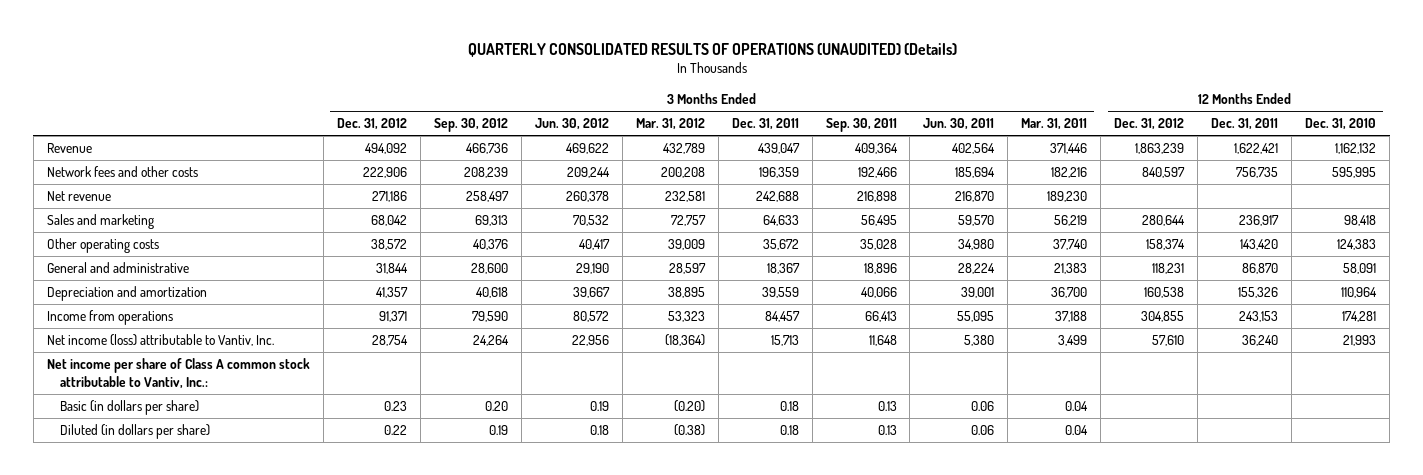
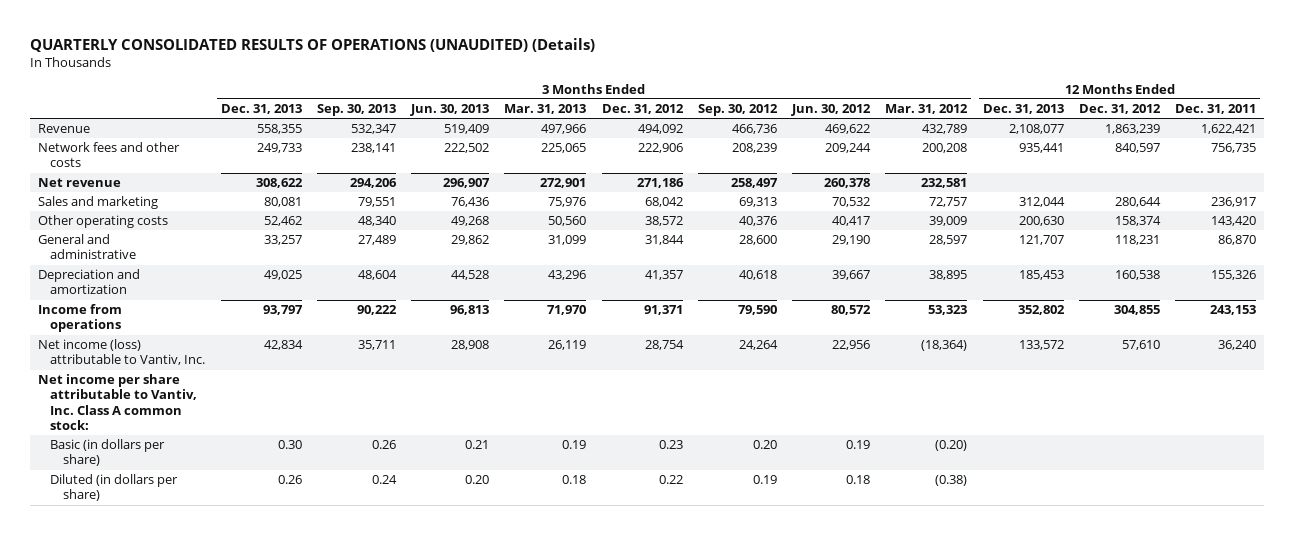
- | 3 Months Ended Dec. 31, 2012 | 3 Months Ended Sep. 30, 2012 | 3 Months Ended Jun. 30, 2012 | 3 Months Ended Mar. 31, 2012 | 3 Months Ended Dec. 31, 2011 | 3 Months Ended Sep. 30, 2011 | 3 Months Ended Jun. 30, 2011 | 3 Months Ended Mar. 31, 2011 | 12 Months Ended Dec. 31, 2012 | 12 Months Ended Dec. 31, 2011 | 12 Months Ended Dec. 31, 2010
+ | 3 Months Ended Dec. 31, 2013 | 3 Months Ended Sep. 30, 2013 | 3 Months Ended Jun. 30, 2013 | 3 Months Ended Mar. 31, 2013 | 3 Months Ended Dec. 31, 2012 | 3 Months Ended Sep. 30, 2012 | 3 Months Ended Jun. 30, 2012 | 3 Months Ended Mar. 31, 2012 | 12 Months Ended Dec. 31, 2013 | 12 Months Ended Dec. 31, 2012 | 12 Months Ended Dec. 31, 2011
- Net income per share of Class A common stock attributable to Vantiv, Inc.:
+ Net income per share attributable to Vantiv, Inc. Class A common stock:

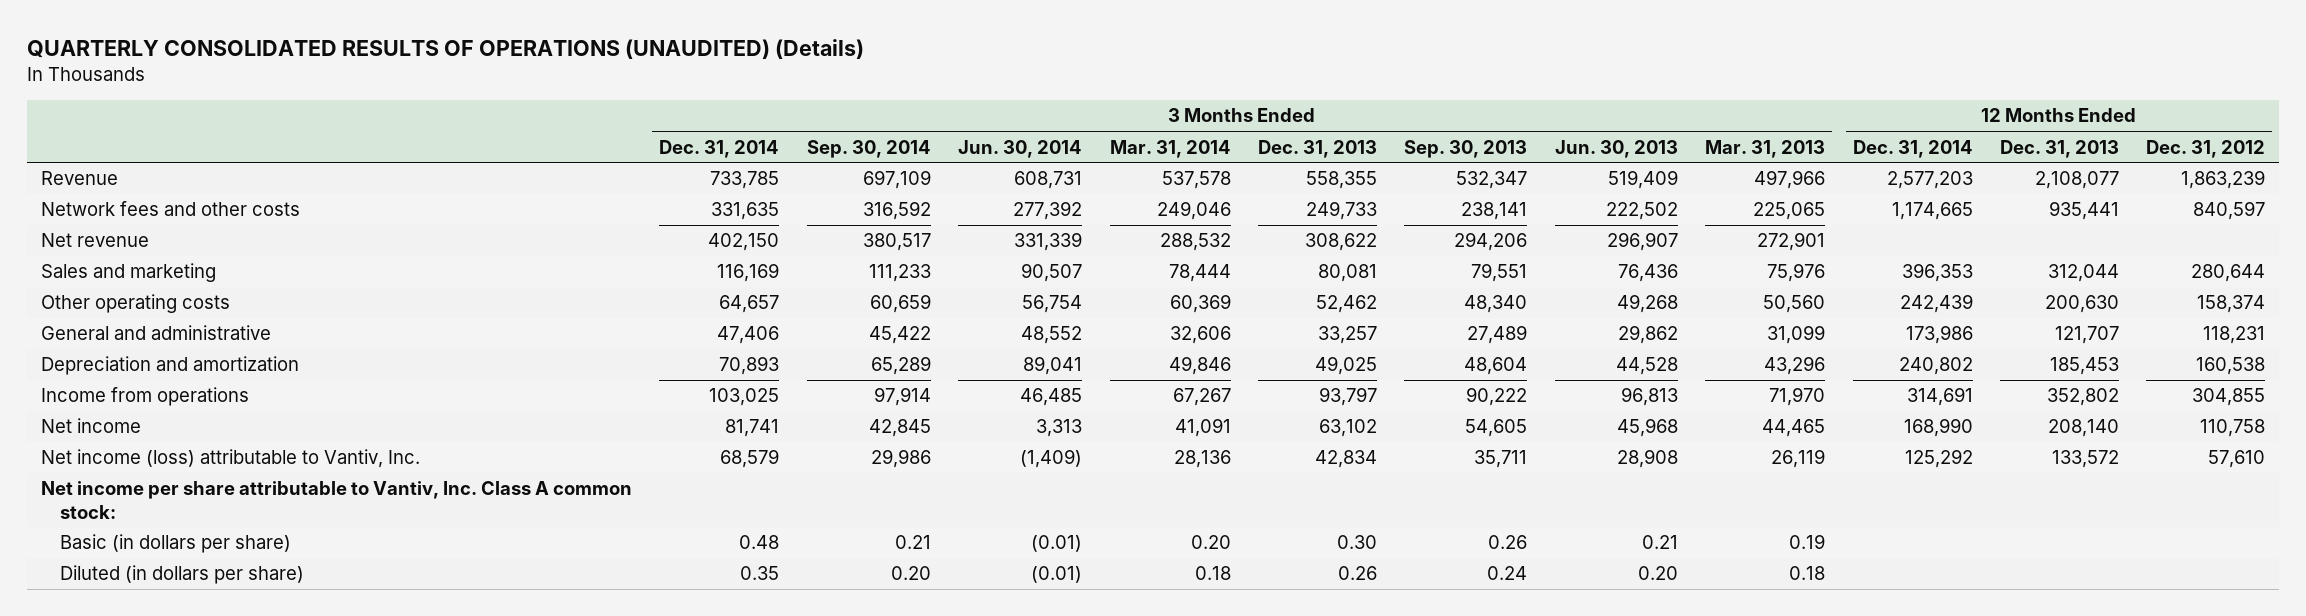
- | 3 Months Ended Dec. 31, 2013 | 3 Months Ended Sep. 30, 2013 | 3 Months Ended Jun. 30, 2013 | 3 Months Ended Mar. 31, 2013 | 3 Months Ended Dec. 31, 2012 | 3 Months Ended Sep. 30, 2012 | 3 Months Ended Jun. 30, 2012 | 3 Months Ended Mar. 31, 2012 | 12 Months Ended Dec. 31, 2013 | 12 Months Ended Dec. 31, 2012 | 12 Months Ended Dec. 31, 2011
+ | 3 Months Ended Dec. 31, 2014 | 3 Months Ended Sep. 30, 2014 | 3 Months Ended Jun. 30, 2014 | 3 Months Ended Mar. 31, 2014 | 3 Months Ended Dec. 31, 2013 | 3 Months Ended Sep. 30, 2013 | 3 Months Ended Jun. 30, 2013 | 3 Months Ended Mar. 31, 2013 | 12 Months Ended Dec. 31, 2014 | 12 Months Ended Dec. 31, 2013 | 12 Months Ended Dec. 31, 2012
+ Net income | 81,741 | 42,845 | 3,313 | 41,091 | 63,102 | 54,605 | 45,968 | 44,465 | 168,990 | 208,140 | 110,758

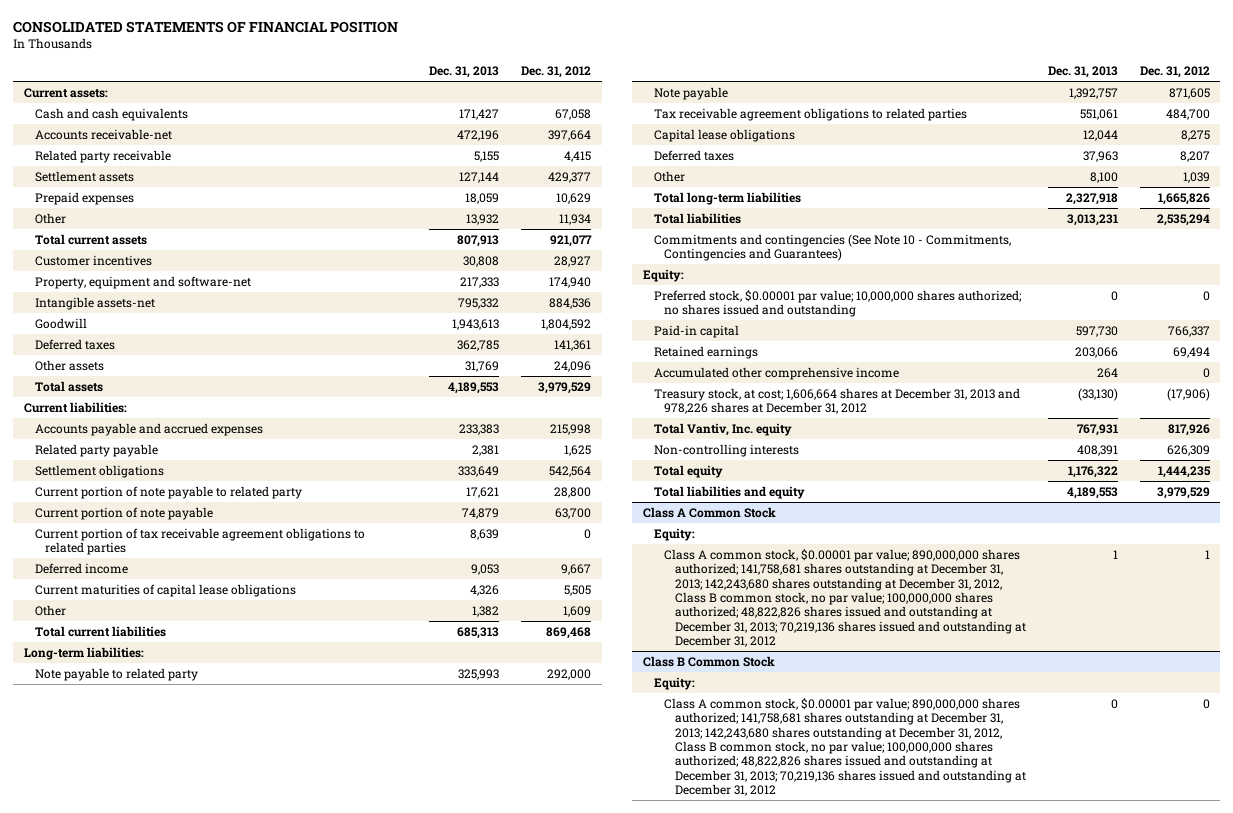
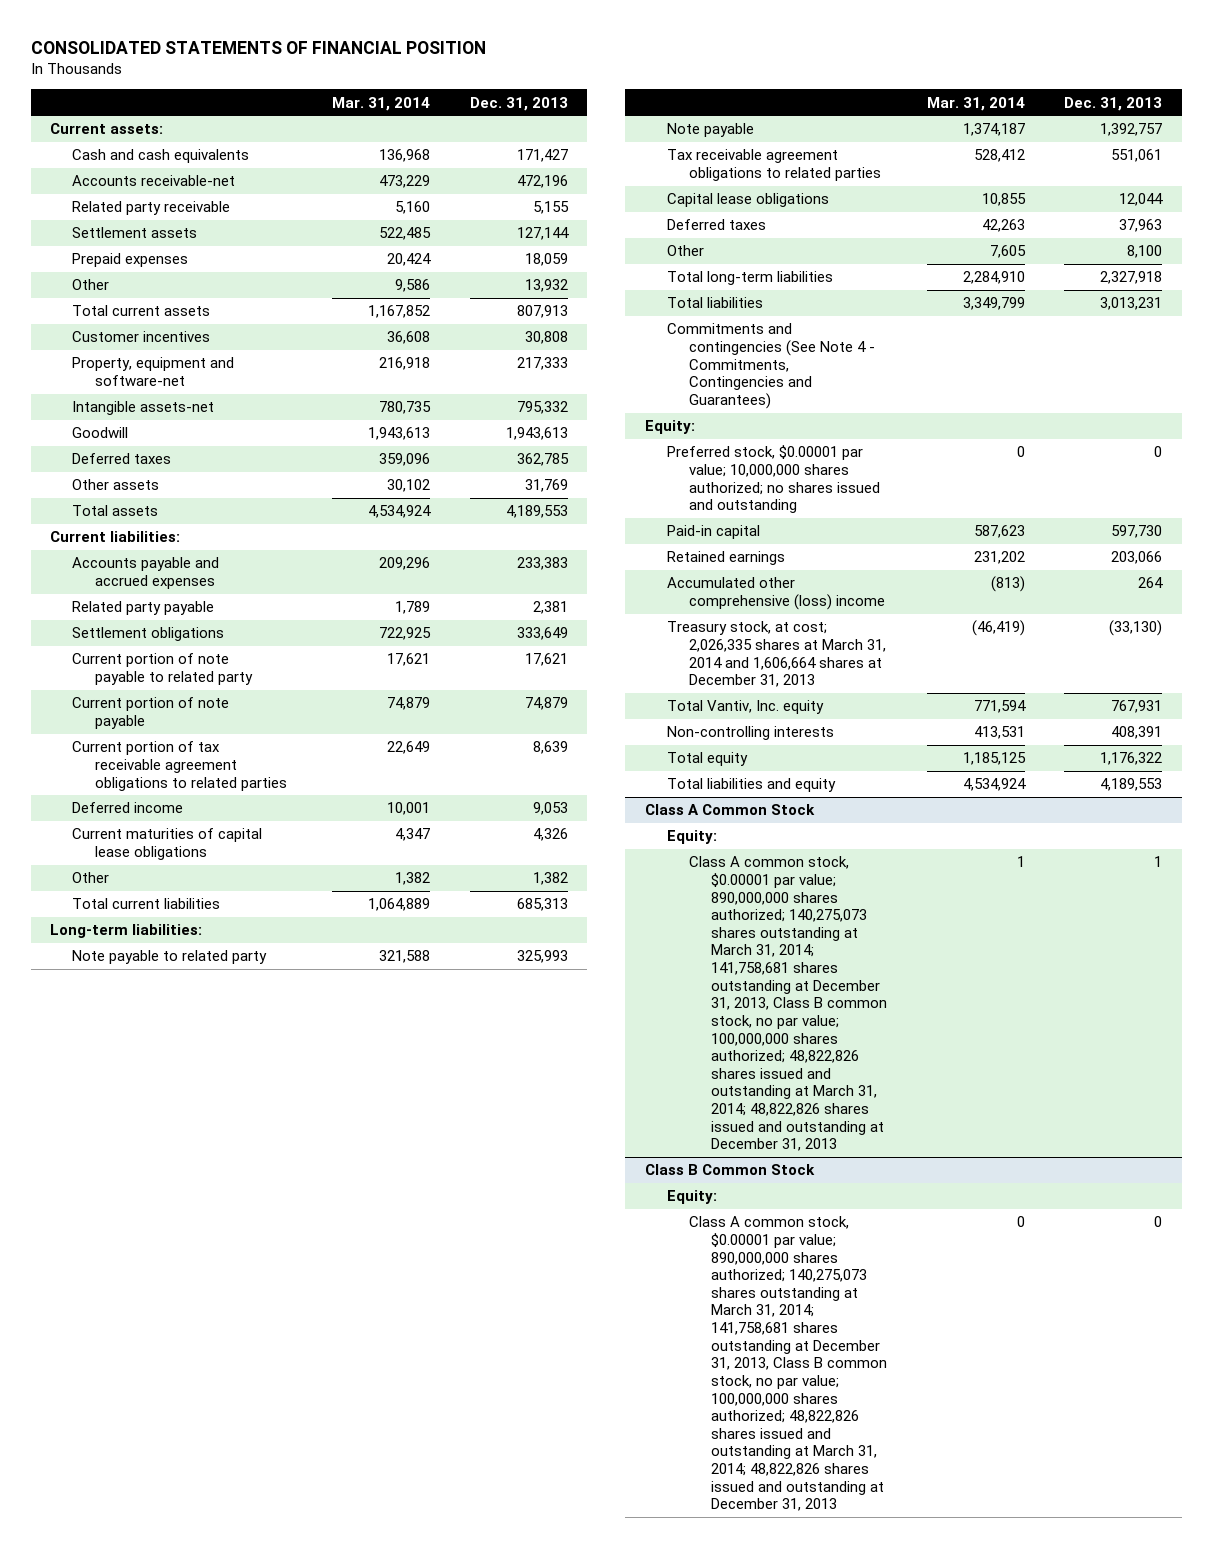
- | Dec. 31, 2013 | Dec. 31, 2012
+ | Mar. 31, 2014 | Dec. 31, 2013
- Commitments and contingencies (See Note 10 - Commitments, Contingencies and Guarantees)
+ Commitments and contingencies (See Note 4 - Commitments, Contingencies and Guarantees)
- Accumulated other comprehensive income | 264 | 0
- Treasury stock, at cost; 1,606,664 shares at December 31, 2013 and 978,226 shares at December 31, 2012 | (33,130) | (17,906)
+ Accumulated other comprehensive (loss) income | (813) | 264
+ Treasury stock, at cost; 2,026,335 shares at March 31, 2014 and 1,606,664 shares at December 31, 2013 | (46,419) | (33,130)
@ Class A Common Stock
- Class A common stock, $0.00001 par value; 890,000,000 shares authorized; 141,758,681 shares outstanding at December 31, 2013; 142,243,680 shares outstanding at December 31, 2012, Class B common stock, no par value; 100,000,000 shares authorized; 48,822,826 shares issued and outstanding at December 31, 2013; 70,219,136 shares issued and outstanding at December 31, 2012 | 1 | 1
+ Class A common stock, $0.00001 par value; 890,000,000 shares authorized; 140,275,073 shares outstanding at March 31, 2014; 141,758,681 shares outstanding at December 31, 2013, Class B common stock, no par value; 100,000,000 shares authorized; 48,822,826 shares issued and outstanding at March 31, 2014; 48,822,826 shares issued and outstanding at December 31, 2013 | 1 | 1
@ Class B Common Stock
- Class A common stock, $0.00001 par value; 890,000,000 shares authorized; 141,758,681 shares outstanding at December 31, 2013; 142,243,680 shares outstanding at December 31, 2012, Class B common stock, no par value; 100,000,000 shares authorized; 48,822,826 shares issued and outstanding at December 31, 2013; 70,219,136 shares issued and outstanding at December 31, 2012 | 0 | 0
+ Class A common stock, $0.00001 par value; 890,000,000 shares authorized; 140,275,073 shares outstanding at March 31, 2014; 141,758,681 shares outstanding at December 31, 2013, Class B common stock, no par value; 100,000,000 shares authorized; 48,822,826 shares issued and outstanding at March 31, 2014; 48,822,826 shares issued and outstanding at December 31, 2013 | 0 | 0

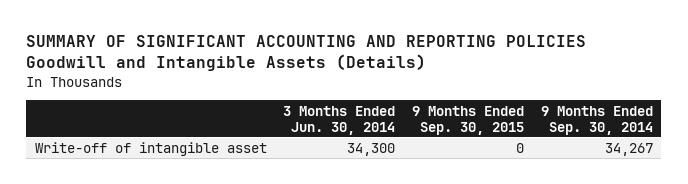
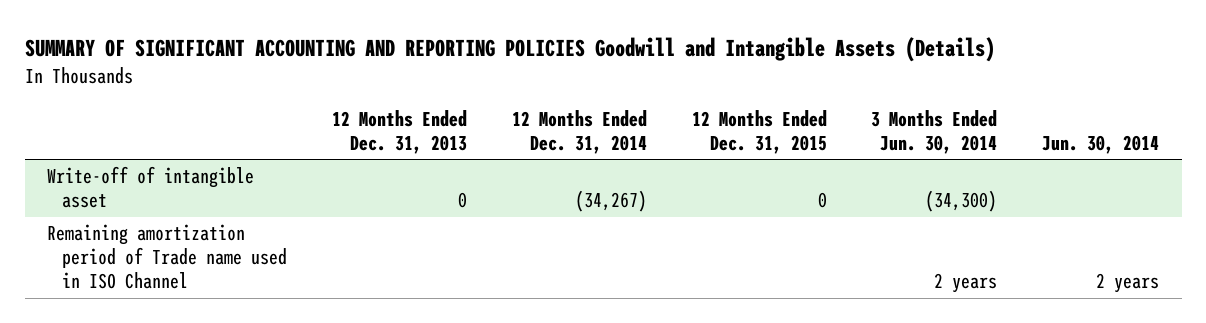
- | 3 Months Ended Jun. 30, 2014 | 9 Months Ended Sep. 30, 2015 | 9 Months Ended Sep. 30, 2014
+ | 12 Months Ended Dec. 31, 2013 | 12 Months Ended Dec. 31, 2014 | 12 Months Ended Dec. 31, 2015 | 3 Months Ended Jun. 30, 2014 | Jun. 30, 2014
- Write-off of intangible asset | 34,300 | 0 | 34,267
+ Write-off of intangible asset | 0 | (34,267) | 0 | (34,300) |
+ Remaining amortization period of Trade name used in ISO Channel | | | | 2 years | 2 years

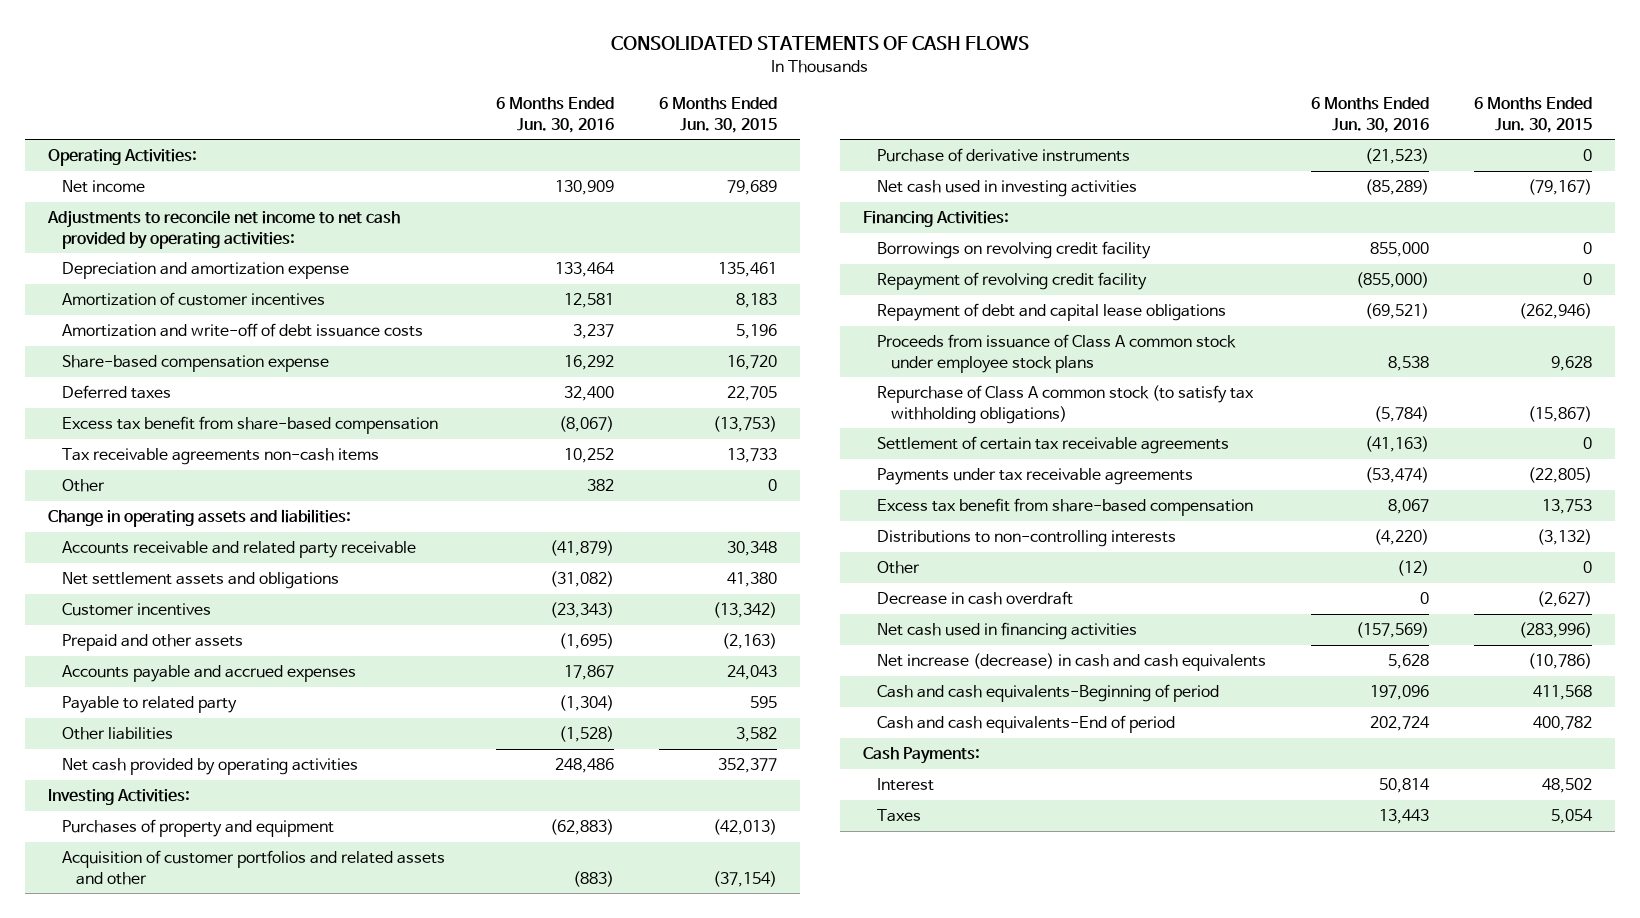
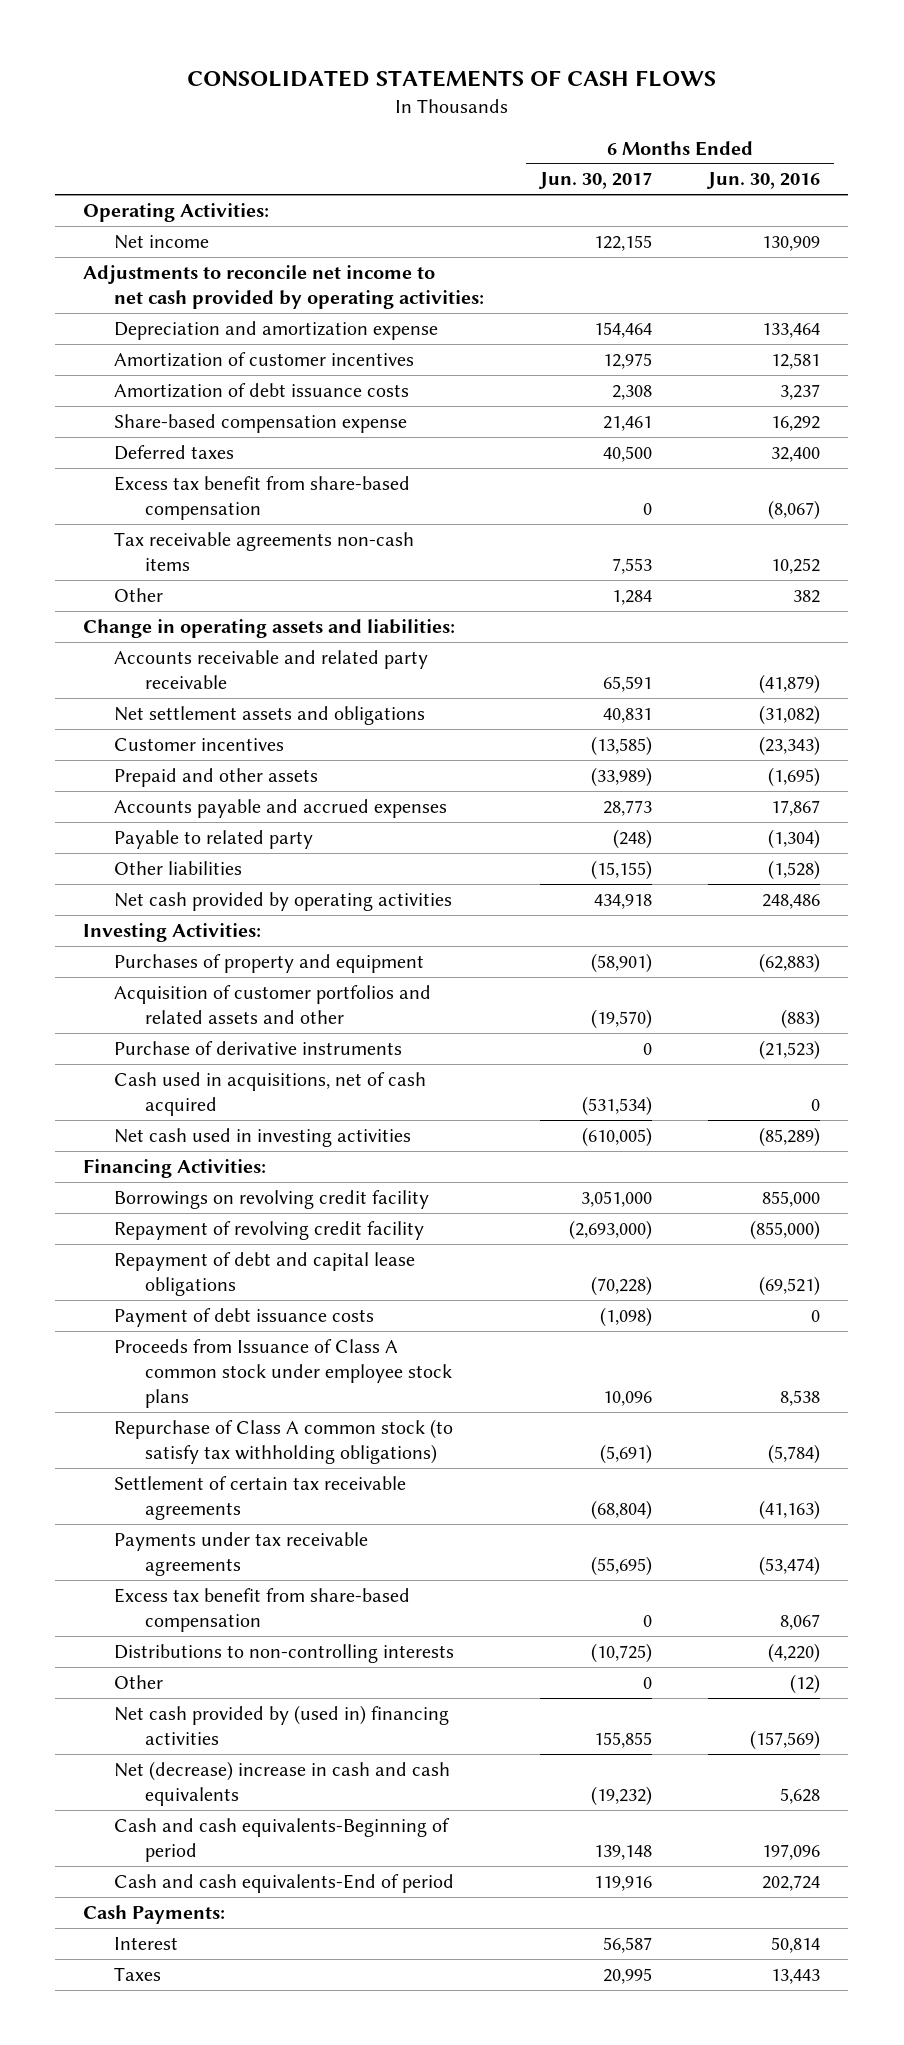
- | 6 Months Ended Jun. 30, 2016 | 6 Months Ended Jun. 30, 2015
+ | 6 Months Ended Jun. 30, 2017 | 6 Months Ended Jun. 30, 2016
- Amortization and write-off of debt issuance costs | 3,237 | 5,196
+ Amortization of debt issuance costs | 2,308 | 3,237
+ Cash used in acquisitions, net of cash acquired | (531,534) | 0
- Proceeds from issuance of Class A common stock under employee stock plans | 8,538 | 9,628
+ Payment of debt issuance costs | (1,098) | 0
+ Proceeds from Issuance of Class A common stock under employee stock plans | 10,096 | 8,538
- Decrease in cash overdraft | 0 | (2,627)
- Net cash used in financing activities | (157,569) | (283,996)
- Net increase (decrease) in cash and cash equivalents | 5,628 | (10,786)
+ Net cash provided by (used in) financing activities | 155,855 | (157,569)
+ Net (decrease) increase in cash and cash equivalents | (19,232) | 5,628

